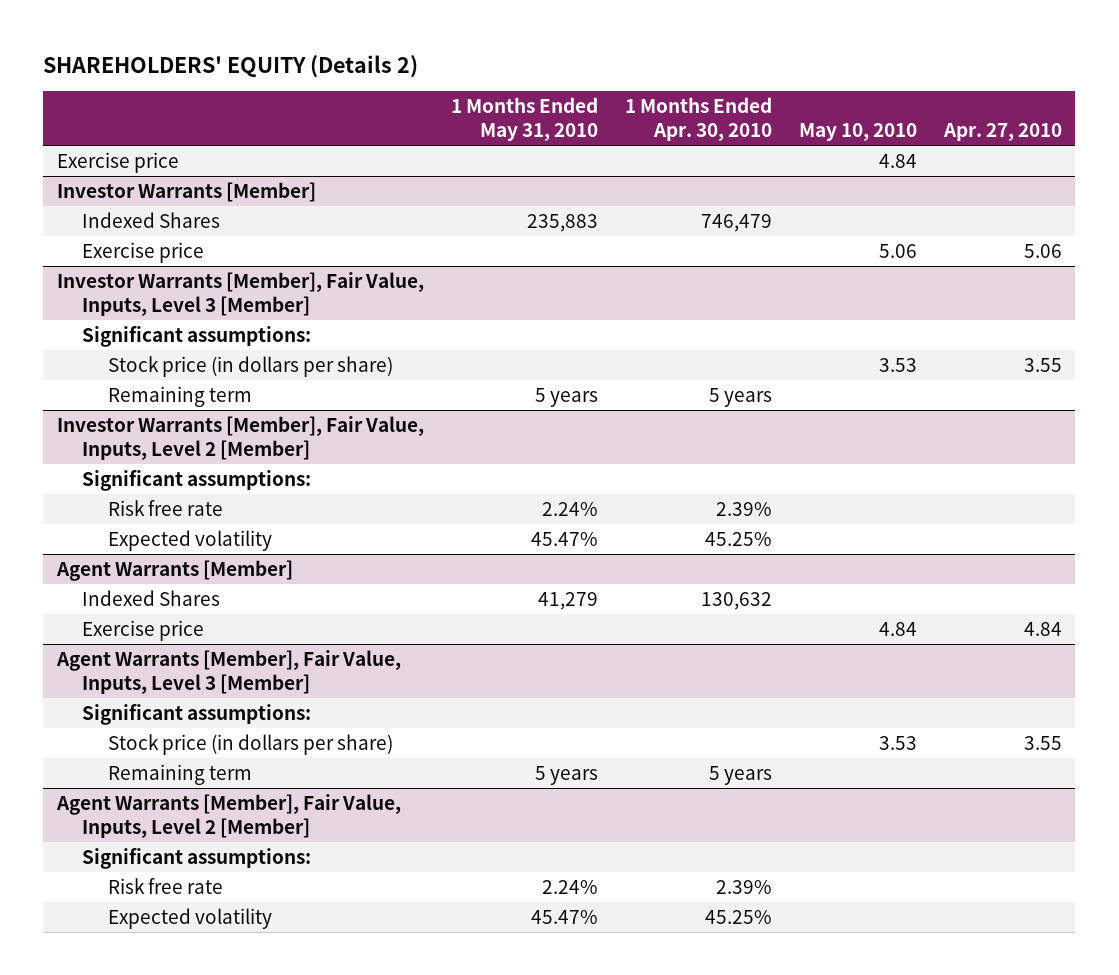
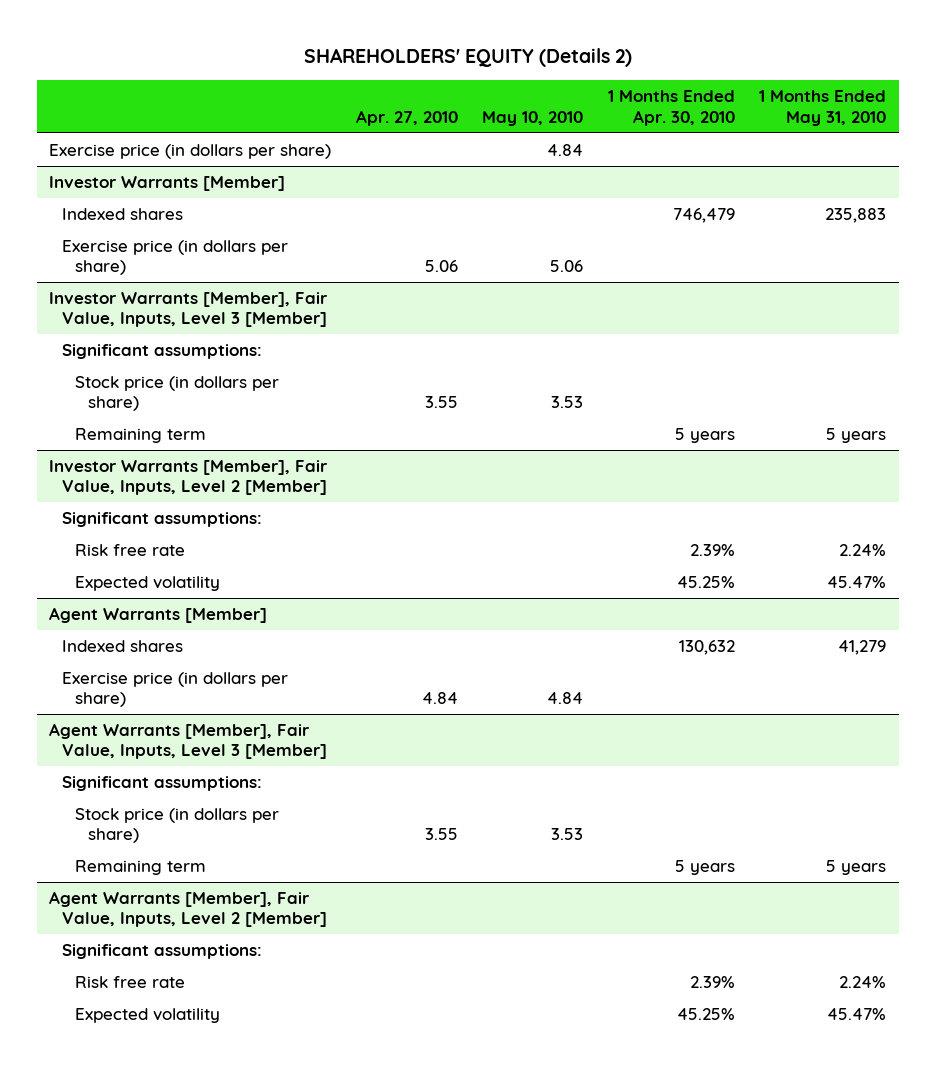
- | 1 Months Ended May 31, 2010 | 1 Months Ended Apr. 30, 2010 | May 10, 2010 | Apr. 27, 2010
+ | Apr. 27, 2010 | May 10, 2010 | 1 Months Ended Apr. 30, 2010 | 1 Months Ended May 31, 2010
- Exercise price | | | 4.84 |
+ Exercise price (in dollars per share) | | 4.84 | |
@ Investor Warrants [Member]
- Indexed Shares | 235,883 | 746,479 | |
- Exercise price | | | 5.06 | 5.06
+ Indexed shares | | | 746,479 | 235,883
+ Exercise price (in dollars per share) | 5.06 | 5.06 | |
@ Agent Warrants [Member]
- Indexed Shares | 41,279 | 130,632 | |
- Exercise price | | | 4.84 | 4.84
+ Indexed shares | | | 130,632 | 41,279
+ Exercise price (in dollars per share) | 4.84 | 4.84 | |

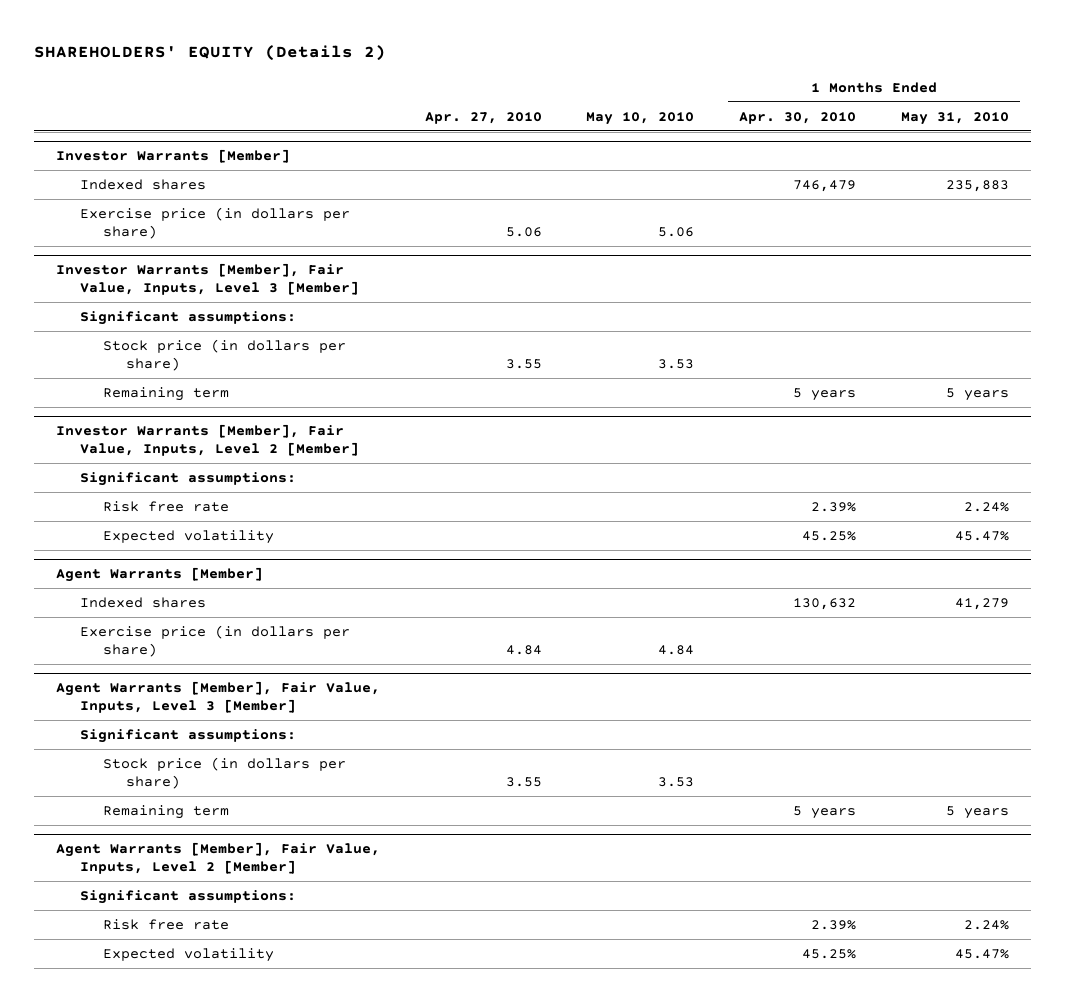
- Exercise price (in dollars per share) | | 4.84 | |

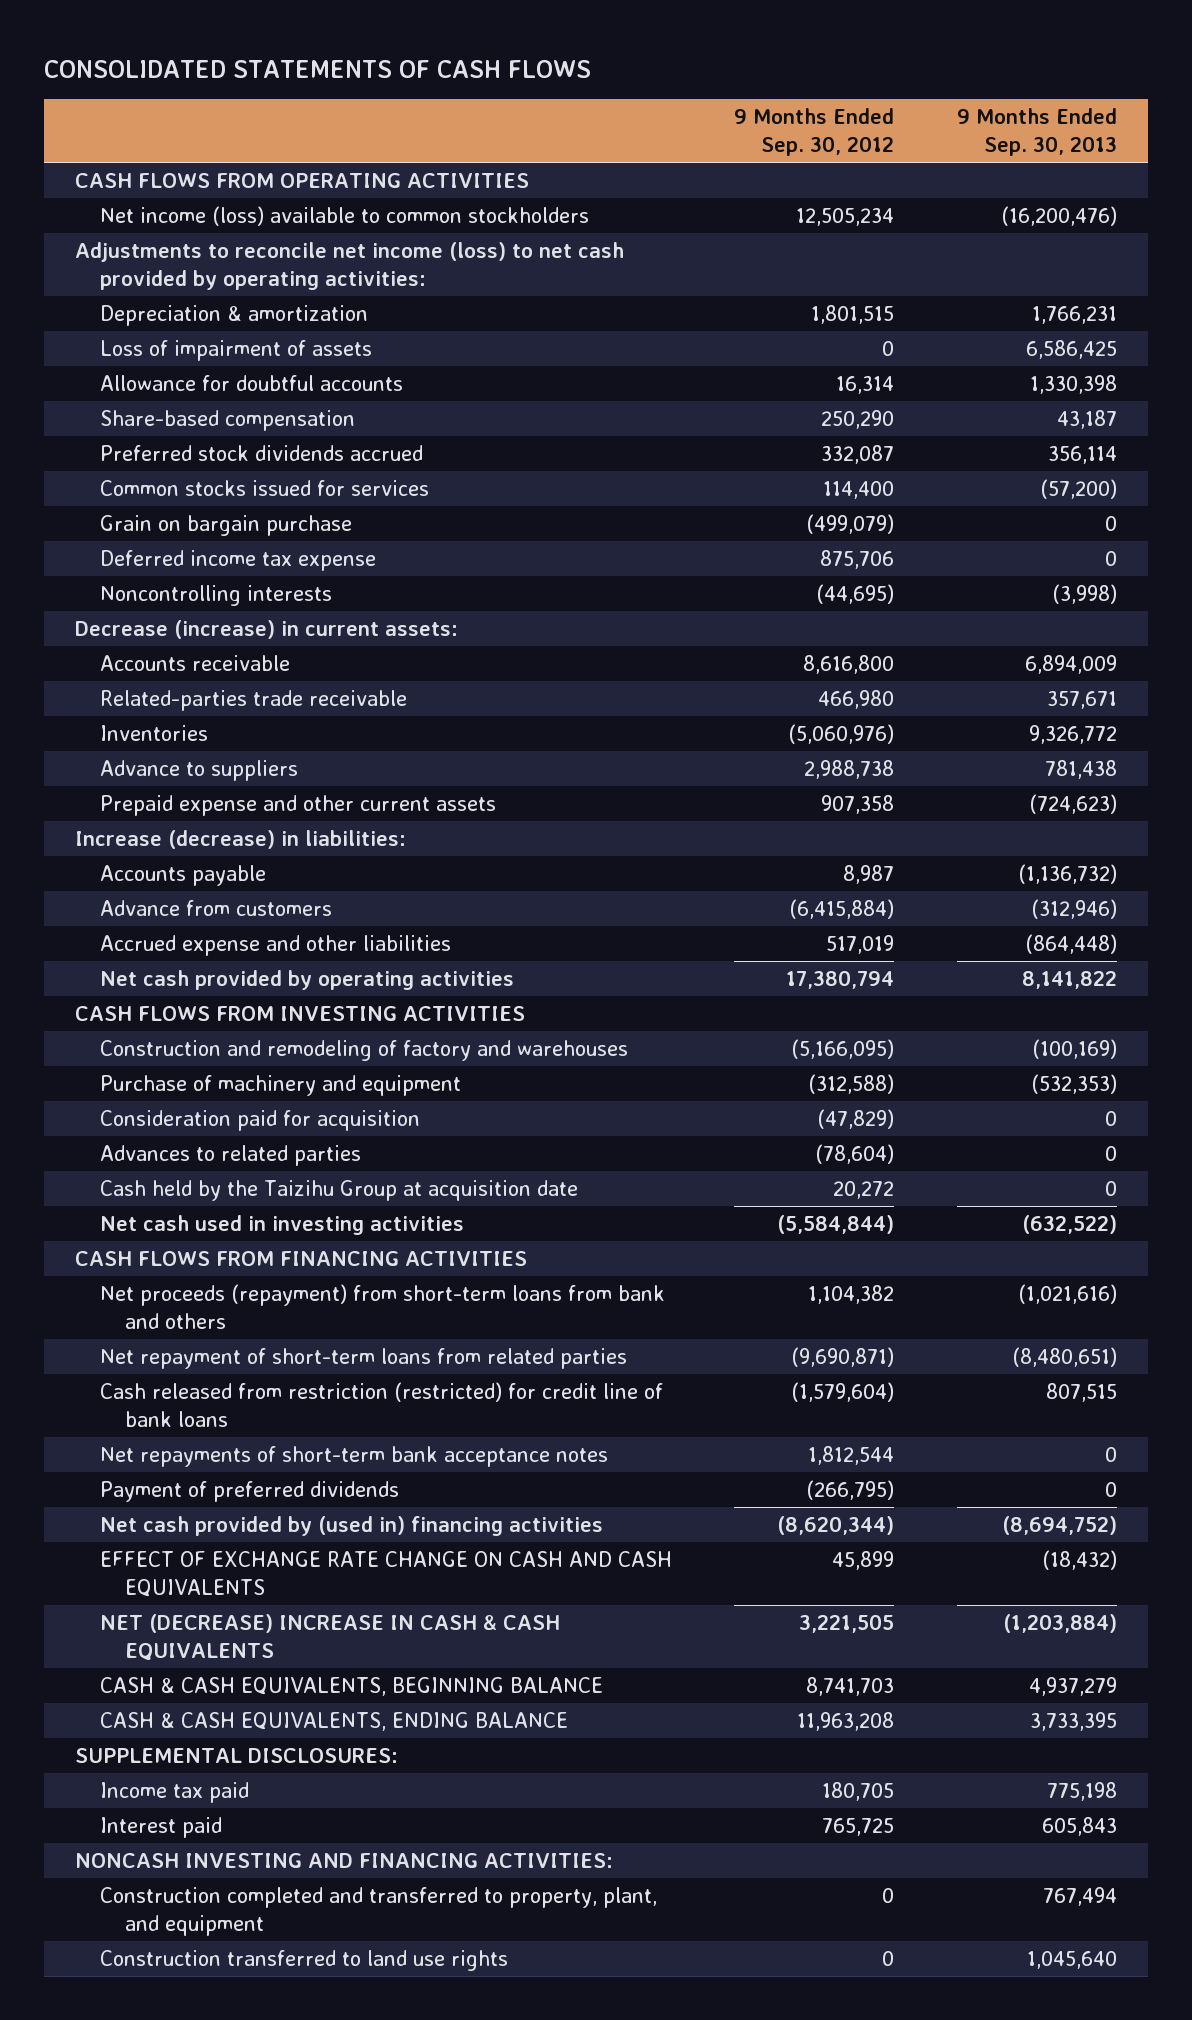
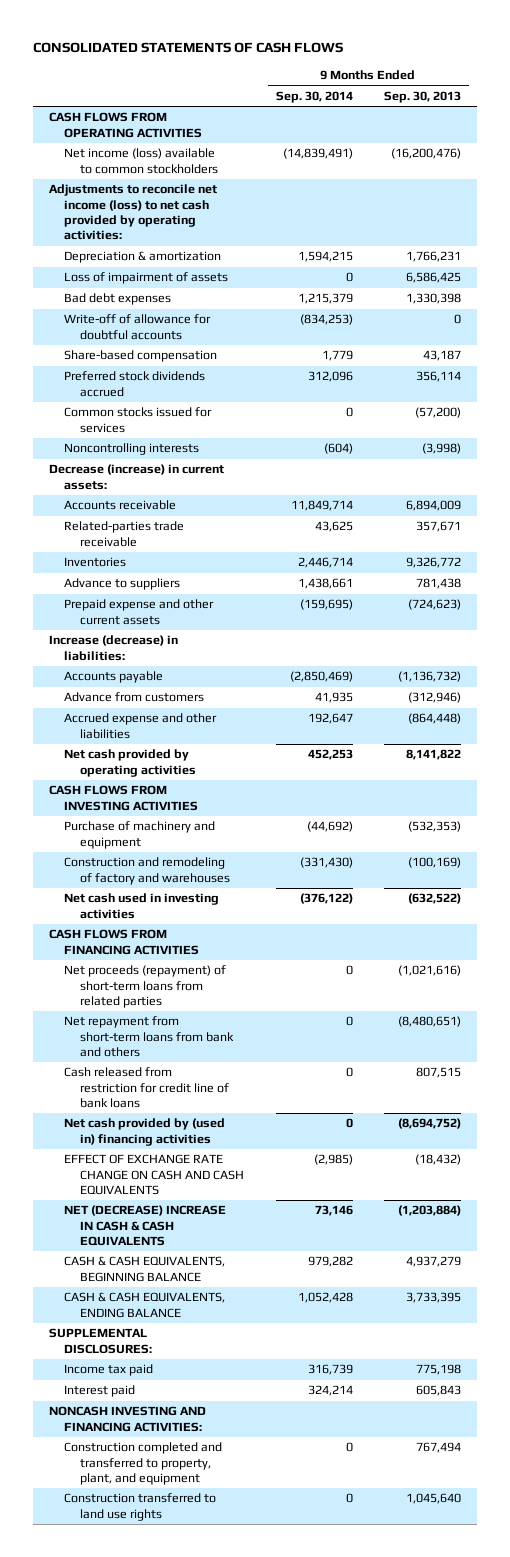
- | 9 Months Ended Sep. 30, 2012 | 9 Months Ended Sep. 30, 2013
+ | 9 Months Ended Sep. 30, 2014 | 9 Months Ended Sep. 30, 2013
- Allowance for doubtful accounts | 16,314 | 1,330,398
+ Bad debt expenses | 1,215,379 | 1,330,398
+ Write-off of allowance for doubtful accounts | (834,253) | 0
- Grain on bargain purchase | (499,079) | 0
- Deferred income tax expense | 875,706 | 0
- Consideration paid for acquisition | (47,829) | 0
- Advances to related parties | (78,604) | 0
- Cash held by the Taizihu Group at acquisition date | 20,272 | 0
moved down: Construction and remodeling of factory and warehouses | (331,430) | (100,169)
- Net proceeds (repayment) from short-term loans from bank and others | 1,104,382 | (1,021,616)
- Net repayment of short-term loans from related parties | (9,690,871) | (8,480,651)
- Cash released from restriction (restricted) for credit line of bank loans | (1,579,604) | 807,515
- Net repayments of short-term bank acceptance notes | 1,812,544 | 0
- Payment of preferred dividends | (266,795) | 0
+ Net proceeds (repayment) of short-term loans from related parties | 0 | (1,021,616)
+ Net repayment from short-term loans from bank and others | 0 | (8,480,651)
+ Cash released from restriction for credit line of bank loans | 0 | 807,515

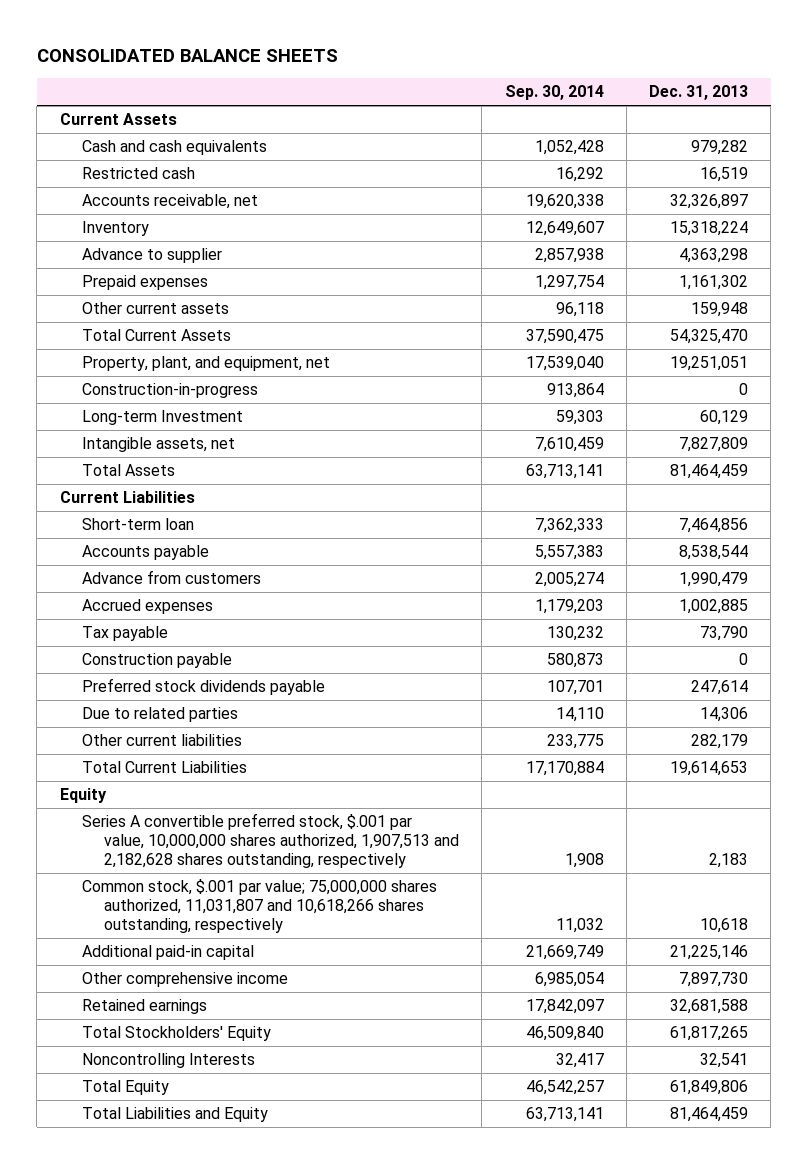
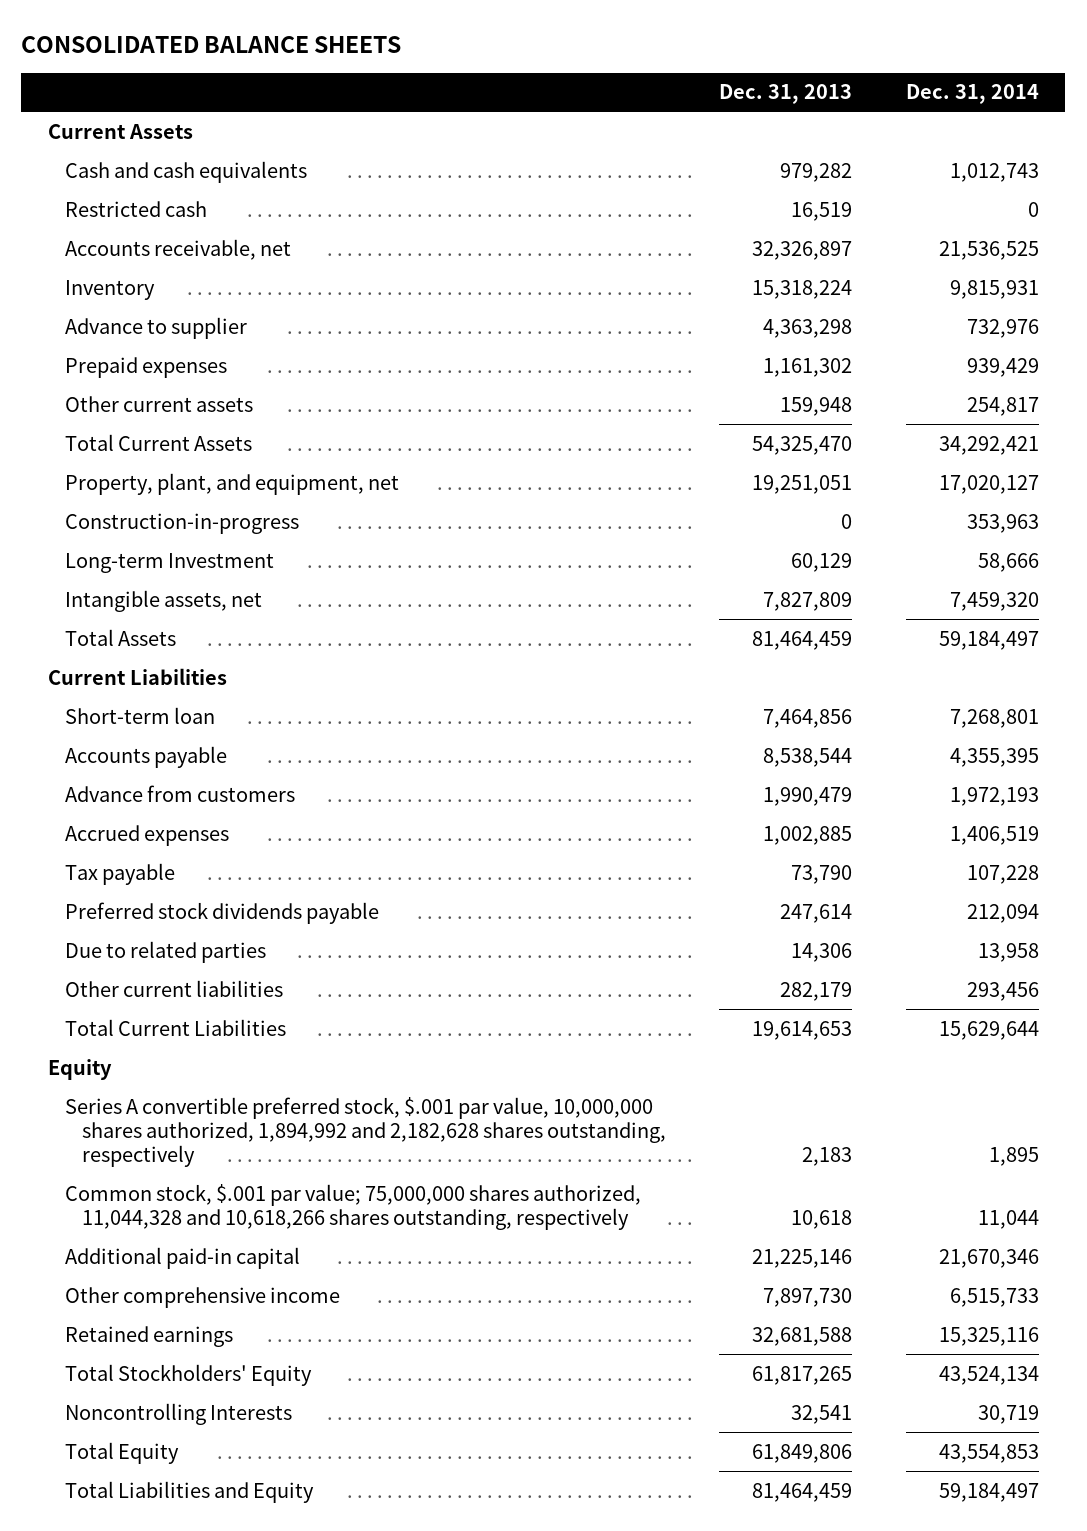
- | Sep. 30, 2014 | Dec. 31, 2013
+ | Dec. 31, 2013 | Dec. 31, 2014
- Construction payable | 580,873 | 0
- Series A convertible preferred stock, $.001 par value, 10,000,000 shares authorized, 1,907,513 and 2,182,628 shares outstanding, respectively | 1,908 | 2,183
- Common stock, $.001 par value; 75,000,000 shares authorized, 11,031,807 and 10,618,266 shares outstanding, respectively | 11,032 | 10,618
+ Series A convertible preferred stock, $.001 par value, 10,000,000 shares authorized, 1,894,992 and 2,182,628 shares outstanding, respectively | 2,183 | 1,895
+ Common stock, $.001 par value; 75,000,000 shares authorized, 11,044,328 and 10,618,266 shares outstanding, respectively | 10,618 | 11,044

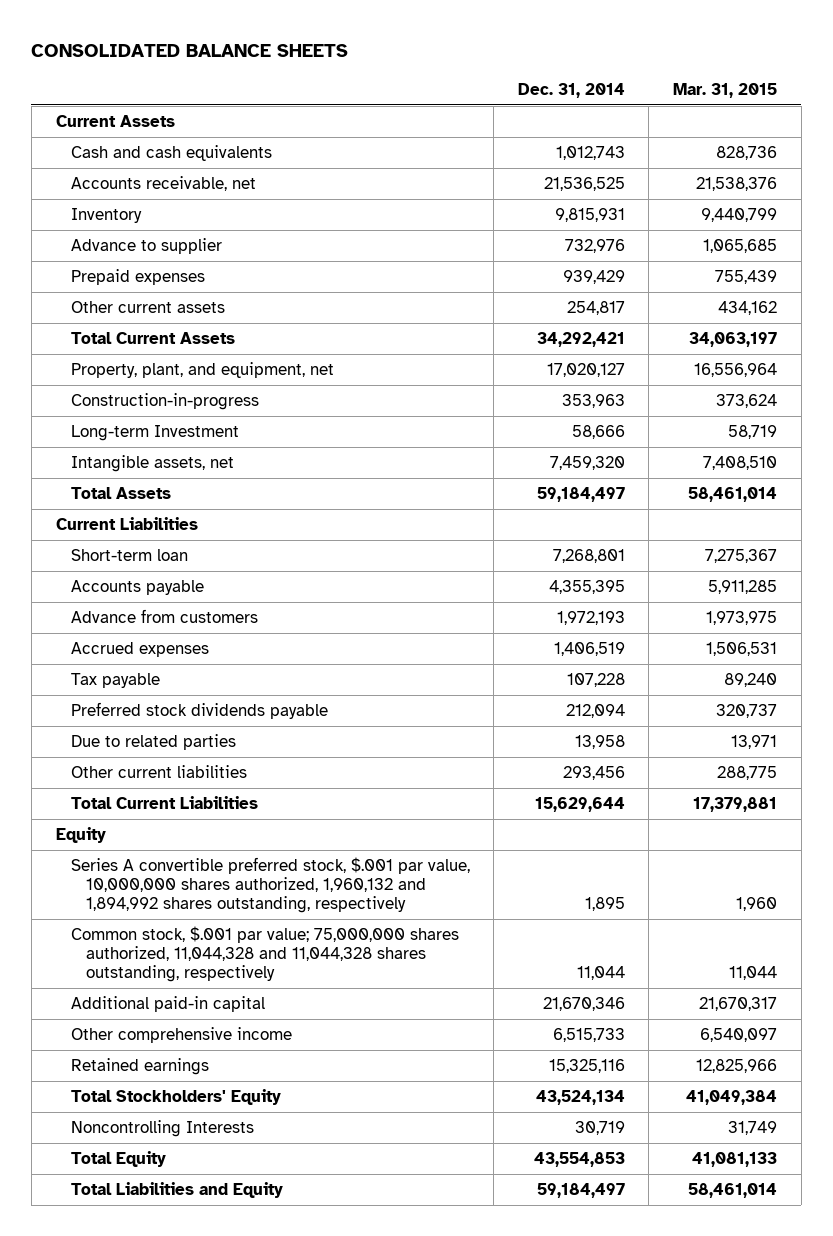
- | Dec. 31, 2013 | Dec. 31, 2014
+ | Dec. 31, 2014 | Mar. 31, 2015
- Restricted cash | 16,519 | 0
- Series A convertible preferred stock, $.001 par value, 10,000,000 shares authorized, 1,894,992 and 2,182,628 shares outstanding, respectively | 2,183 | 1,895
- Common stock, $.001 par value; 75,000,000 shares authorized, 11,044,328 and 10,618,266 shares outstanding, respectively | 10,618 | 11,044
+ Series A convertible preferred stock, $.001 par value, 10,000,000 shares authorized, 1,960,132 and 1,894,992 shares outstanding, respectively | 1,895 | 1,960
+ Common stock, $.001 par value; 75,000,000 shares authorized, 11,044,328 and 11,044,328 shares outstanding, respectively | 11,044 | 11,044

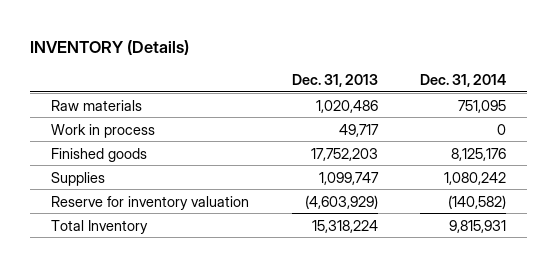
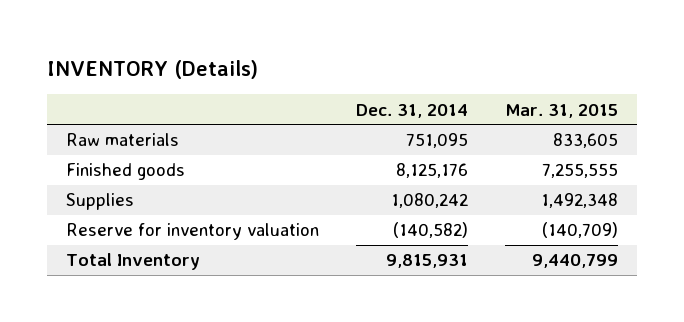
- | Dec. 31, 2013 | Dec. 31, 2014
+ | Dec. 31, 2014 | Mar. 31, 2015
- Work in process | 49,717 | 0

